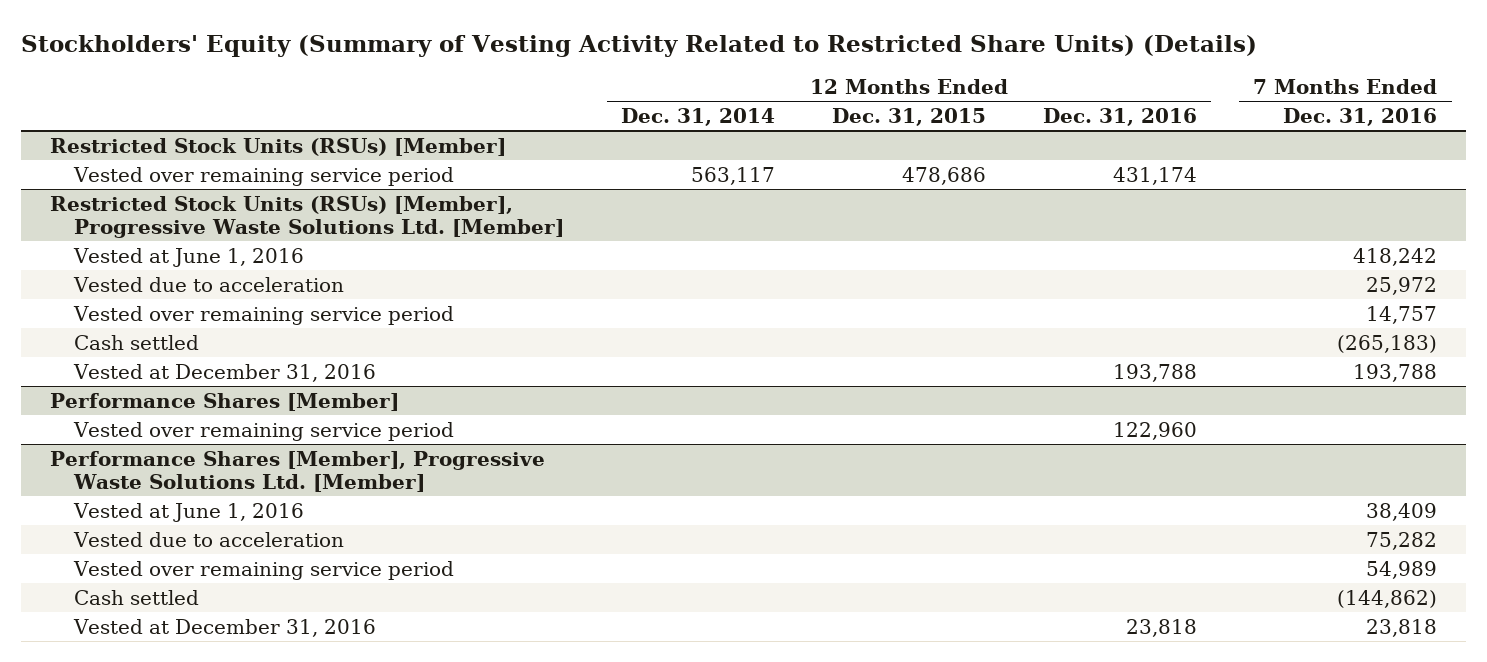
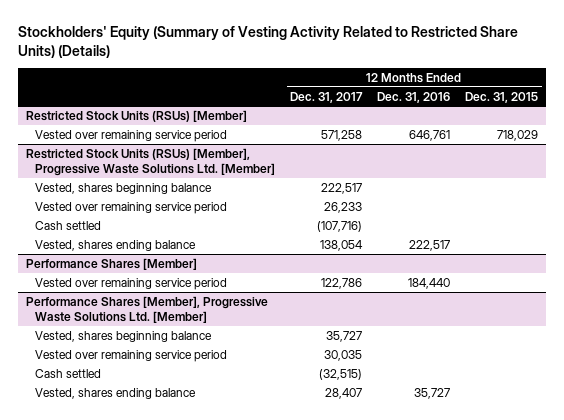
- | 12 Months Ended Dec. 31, 2014 | 12 Months Ended Dec. 31, 2015 | 12 Months Ended Dec. 31, 2016 | 7 Months Ended Dec. 31, 2016
+ | 12 Months Ended Dec. 31, 2017 | 12 Months Ended Dec. 31, 2016 | 12 Months Ended Dec. 31, 2015
@ Restricted Stock Units (RSUs) [Member]
- Vested over remaining service period | 563,117 | 478,686 | 431,174 |
+ Vested over remaining service period | 571,258 | 646,761 | 718,029
@ Restricted Stock Units (RSUs) [Member], Progressive Waste Solutions Ltd. [Member]
- Vested at June 1, 2016 | | | | 418,242
- Vested due to acceleration | | | | 25,972
+ Vested, shares beginning balance | 222,517 | |
- Vested at December 31, 2016 | | | 193,788 | 193,788
+ Vested, shares ending balance | 138,054 | 222,517 |
@ Performance Shares [Member]
- Vested over remaining service period | | | 122,960 |
+ Vested over remaining service period | 122,786 | 184,440 |
@ Performance Shares [Member], Progressive Waste Solutions Ltd. [Member]
- Vested at June 1, 2016 | | | | 38,409
- Vested due to acceleration | | | | 75,282
+ Vested, shares beginning balance | 35,727 | |
- Vested at December 31, 2016 | | | 23,818 | 23,818
+ Vested, shares ending balance | 28,407 | 35,727 |

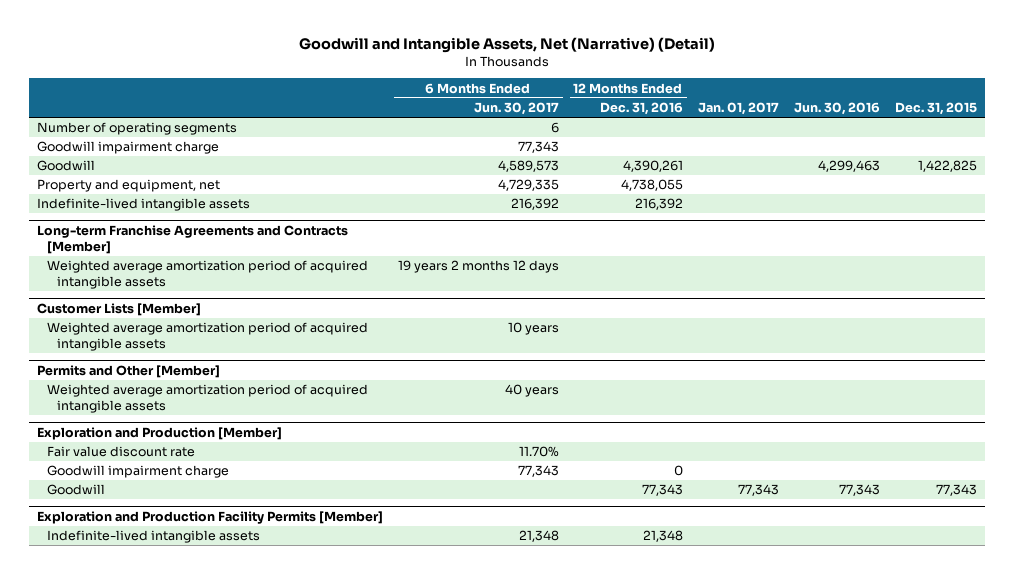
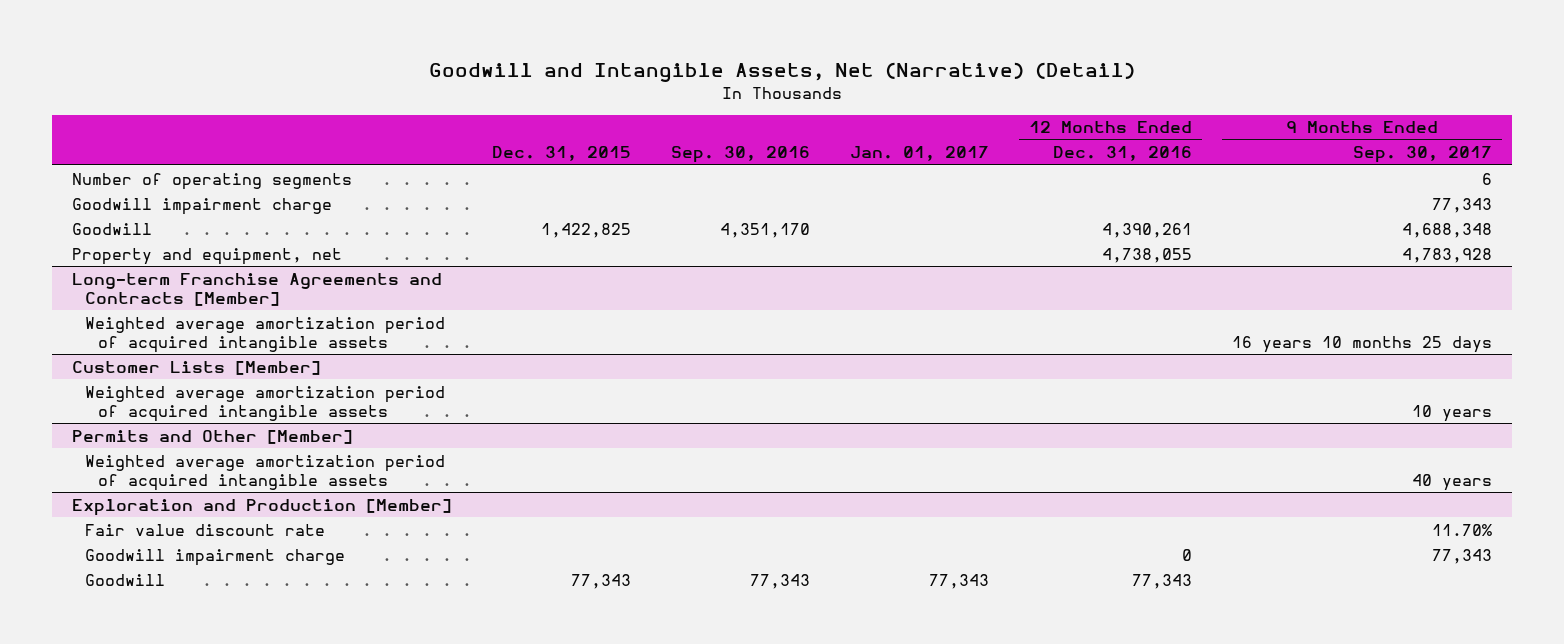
- | 6 Months Ended Jun. 30, 2017 | 12 Months Ended Dec. 31, 2016 | Jan. 01, 2017 | Jun. 30, 2016 | Dec. 31, 2015
+ | Dec. 31, 2015 | Sep. 30, 2016 | Jan. 01, 2017 | 12 Months Ended Dec. 31, 2016 | 9 Months Ended Sep. 30, 2017
- Indefinite-lived intangible assets | 216,392 | 216,392 | | |
- Exploration and Production Facility Permits [Member]
- Indefinite-lived intangible assets | 21,348 | 21,348 | | |

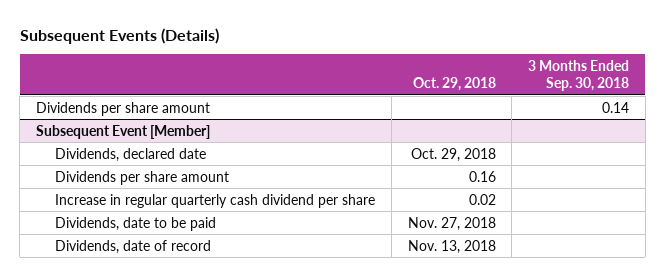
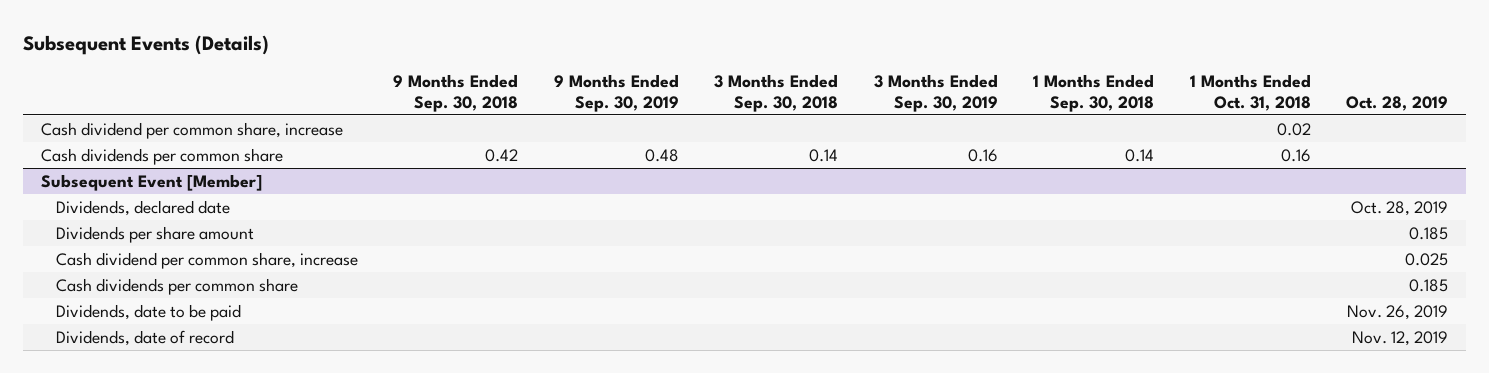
- | Oct. 29, 2018 | 3 Months Ended Sep. 30, 2018
+ | 9 Months Ended Sep. 30, 2018 | 9 Months Ended Sep. 30, 2019 | 3 Months Ended Sep. 30, 2018 | 3 Months Ended Sep. 30, 2019 | 1 Months Ended Sep. 30, 2018 | 1 Months Ended Oct. 31, 2018 | Oct. 28, 2019
- Dividends per share amount | | 0.14
+ Cash dividend per common share, increase | | | | | | 0.02 |
+ Cash dividends per common share | 0.42 | 0.48 | 0.14 | 0.16 | 0.14 | 0.16 |
@ Subsequent Event [Member]
- Increase in regular quarterly cash dividend per share | 0.02 |
+ Cash dividend per common share, increase | | | | | | | 0.025
+ Cash dividends per common share | | | | | | | 0.185

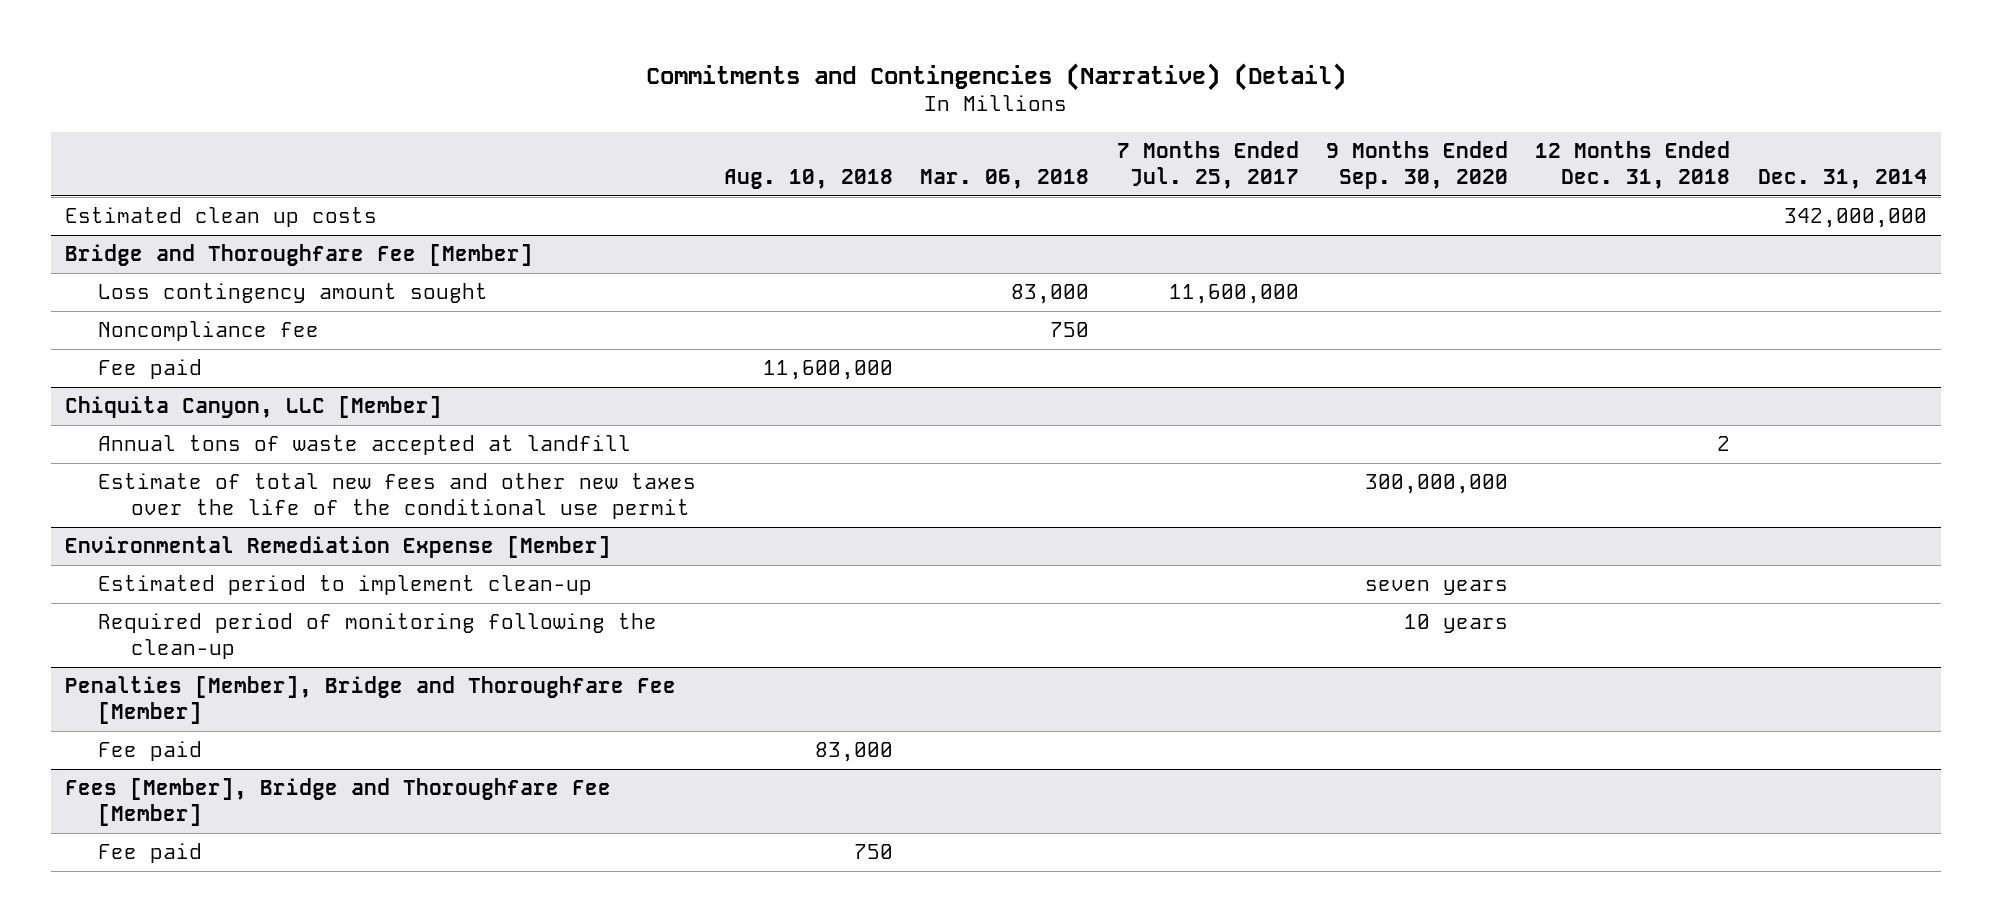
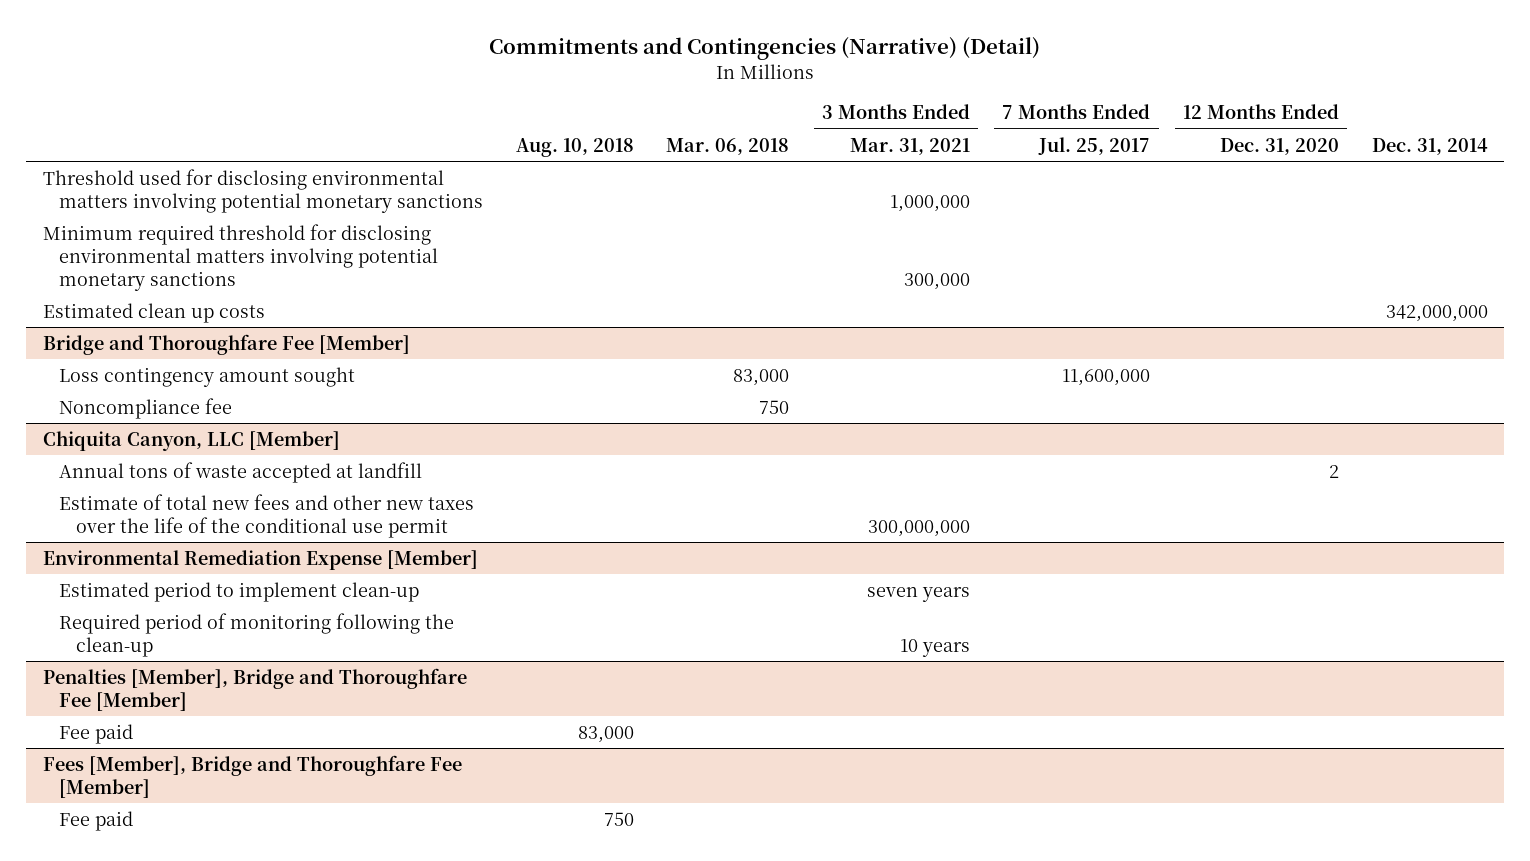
- | Aug. 10, 2018 | Mar. 06, 2018 | 7 Months Ended Jul. 25, 2017 | 9 Months Ended Sep. 30, 2020 | 12 Months Ended Dec. 31, 2018 | Dec. 31, 2014
+ | Aug. 10, 2018 | Mar. 06, 2018 | 3 Months Ended Mar. 31, 2021 | 7 Months Ended Jul. 25, 2017 | 12 Months Ended Dec. 31, 2020 | Dec. 31, 2014
+ Threshold used for disclosing environmental matters involving potential monetary sanctions | | | 1,000,000 | | |
+ Minimum required threshold for disclosing environmental matters involving potential monetary sanctions | | | 300,000 | | |
@ Bridge and Thoroughfare Fee [Member]
- Fee paid | 11,600,000 | | | | |

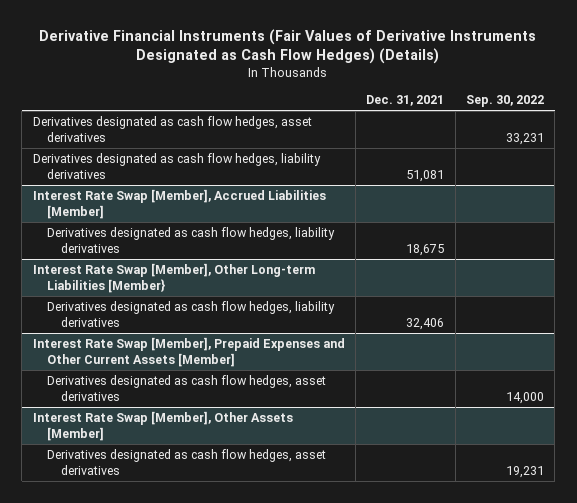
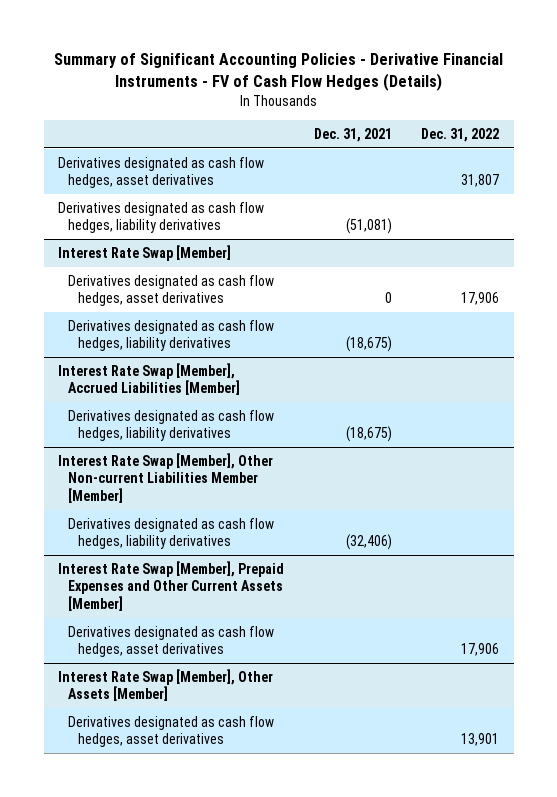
- Derivative Financial Instruments (Fair Values of Derivative Instruments Designated as Cash Flow Hedges) (Details)
+ Summary of Significant Accounting Policies - Derivative Financial Instruments - FV of Cash Flow Hedges (Details)
- | Dec. 31, 2021 | Sep. 30, 2022
+ | Dec. 31, 2021 | Dec. 31, 2022
- Derivatives designated as cash flow hedges, liability derivatives | 51,081 |
+ Derivatives designated as cash flow hedges, liability derivatives | (51,081) |
+ Interest Rate Swap [Member]
+ Derivatives designated as cash flow hedges, asset derivatives | 0 | 17,906
+ Derivatives designated as cash flow hedges, liability derivatives | (18,675) |
@ Interest Rate Swap [Member], Accrued Liabilities [Member]
- Derivatives designated as cash flow hedges, liability derivatives | 18,675 |
- Interest Rate Swap [Member], Other Long-term Liabilities [Member}
- Derivatives designated as cash flow hedges, liability derivatives | 32,406 |
@ Interest Rate Swap [Member], Accrued Liabilities [Member]
+ Derivatives designated as cash flow hedges, liability derivatives | (18,675) |
+ Interest Rate Swap [Member], Other Non-current Liabilities Member [Member]
+ Derivatives designated as cash flow hedges, liability derivatives | (32,406) |

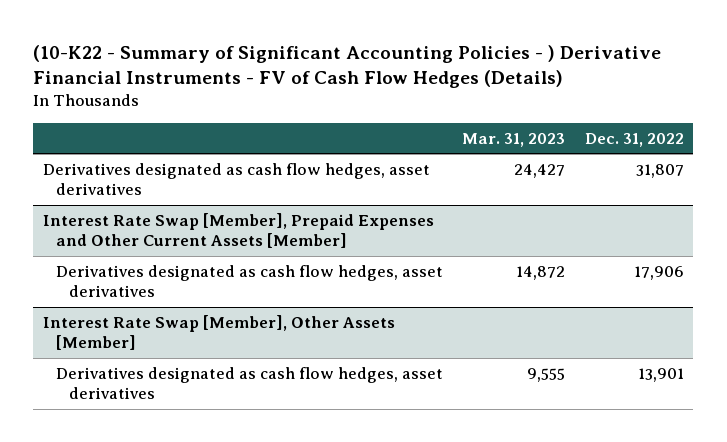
- Summary of Significant Accounting Policies - Derivative Financial Instruments - FV of Cash Flow Hedges (Details)
+ (10-K22 - Summary of Significant Accounting Policies - ) Derivative Financial Instruments - FV of Cash Flow Hedges (Details)
- | Dec. 31, 2021 | Dec. 31, 2022
+ | Mar. 31, 2023 | Dec. 31, 2022
- Derivatives designated as cash flow hedges, liability derivatives | (51,081) |
- Interest Rate Swap [Member]
- Derivatives designated as cash flow hedges, asset derivatives | 0 | 17,906
- Derivatives designated as cash flow hedges, liability derivatives | (18,675) |
- Interest Rate Swap [Member], Accrued Liabilities [Member]
- Derivatives designated as cash flow hedges, liability derivatives | (18,675) |
- Interest Rate Swap [Member], Other Non-current Liabilities Member [Member]
- Derivatives designated as cash flow hedges, liability derivatives | (32,406) |

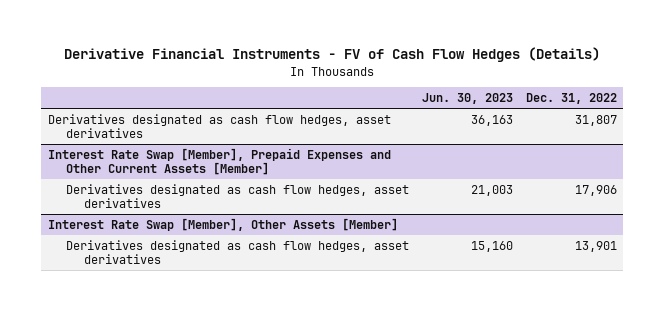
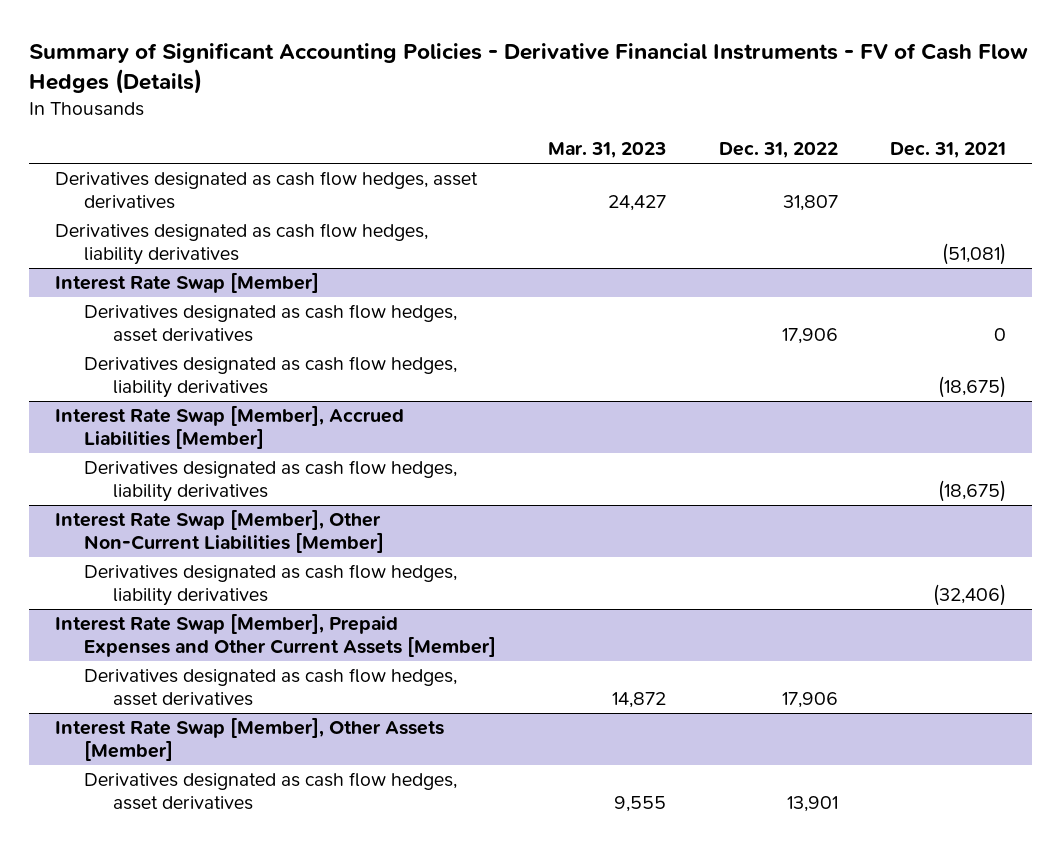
- Derivative Financial Instruments - FV of Cash Flow Hedges (Details)
+ Summary of Significant Accounting Policies - Derivative Financial Instruments - FV of Cash Flow Hedges (Details)
- | Jun. 30, 2023 | Dec. 31, 2022
+ | Mar. 31, 2023 | Dec. 31, 2022 | Dec. 31, 2021
+ Derivatives designated as cash flow hedges, liability derivatives | | | (51,081)
+ Interest Rate Swap [Member]
+ Derivatives designated as cash flow hedges, asset derivatives | | 17,906 | 0
+ Derivatives designated as cash flow hedges, liability derivatives | | | (18,675)
+ Interest Rate Swap [Member], Accrued Liabilities [Member]
+ Derivatives designated as cash flow hedges, liability derivatives | | | (18,675)
+ Interest Rate Swap [Member], Other Non-Current Liabilities [Member]
+ Derivatives designated as cash flow hedges, liability derivatives | | | (32,406)

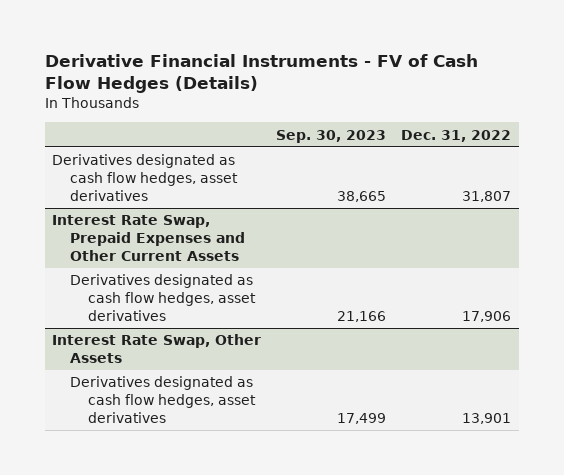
- Summary of Significant Accounting Policies - Derivative Financial Instruments - FV of Cash Flow Hedges (Details)
+ Derivative Financial Instruments - FV of Cash Flow Hedges (Details)
- | Mar. 31, 2023 | Dec. 31, 2022 | Dec. 31, 2021
+ | Sep. 30, 2023 | Dec. 31, 2022
- Derivatives designated as cash flow hedges, liability derivatives | | | (51,081)
- Interest Rate Swap [Member]
- Derivatives designated as cash flow hedges, asset derivatives | | 17,906 | 0
- Derivatives designated as cash flow hedges, liability derivatives | | | (18,675)
- Interest Rate Swap [Member], Accrued Liabilities [Member]
- Derivatives designated as cash flow hedges, liability derivatives | | | (18,675)
- Interest Rate Swap [Member], Other Non-Current Liabilities [Member]
- Derivatives designated as cash flow hedges, liability derivatives | | | (32,406)
- Interest Rate Swap [Member], Prepaid Expenses and Other Current Assets [Member]
+ Interest Rate Swap, Prepaid Expenses and Other Current Assets
- Interest Rate Swap [Member], Other Assets [Member]
+ Interest Rate Swap, Other Assets

